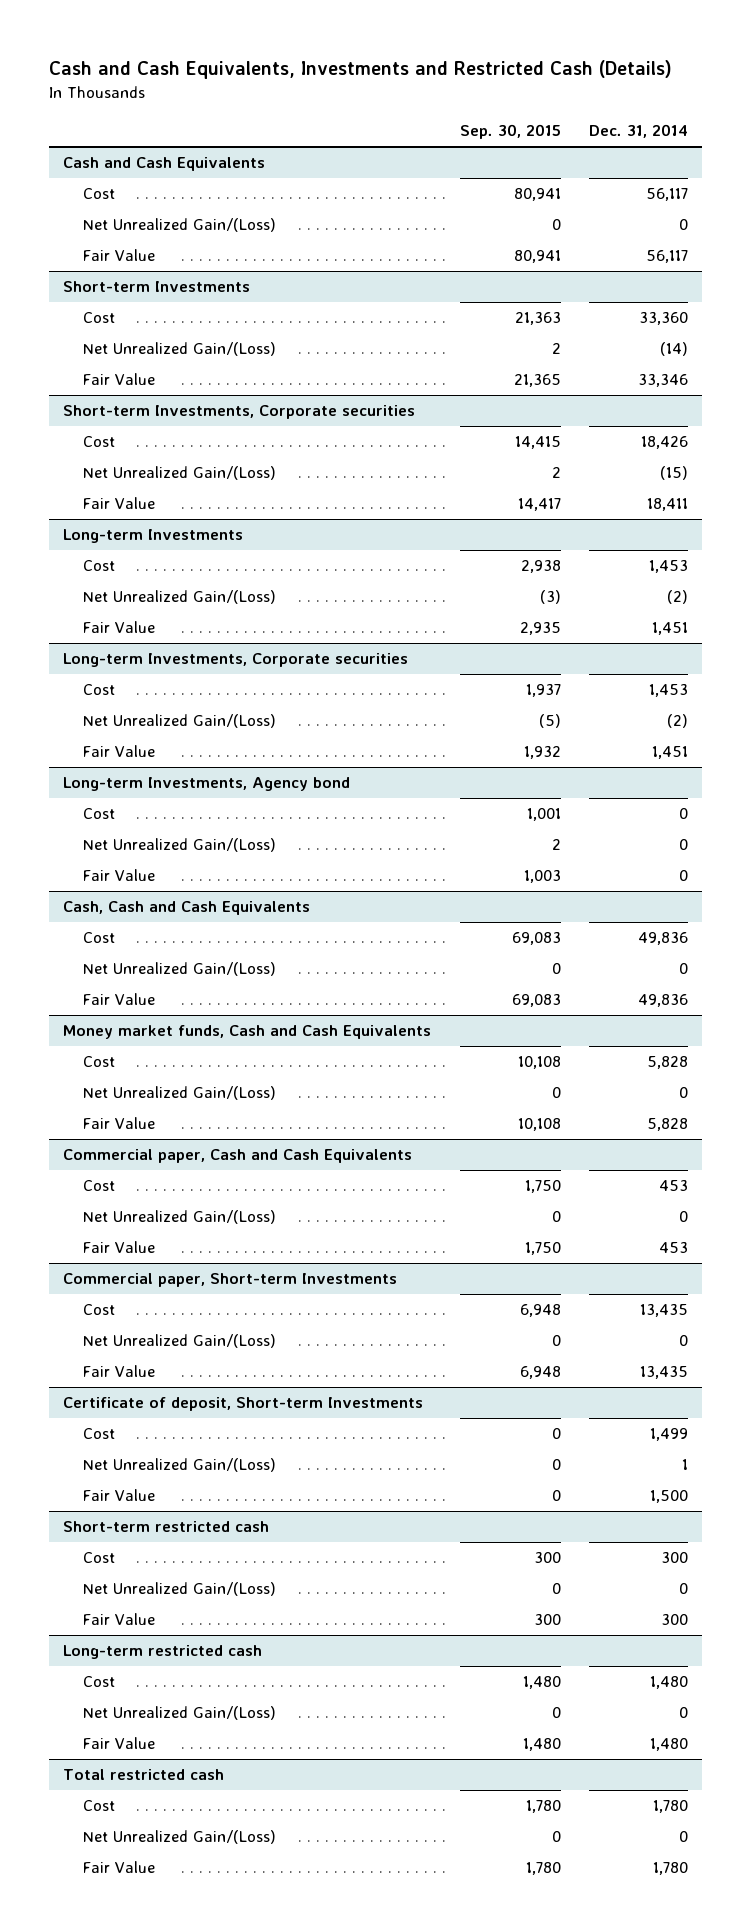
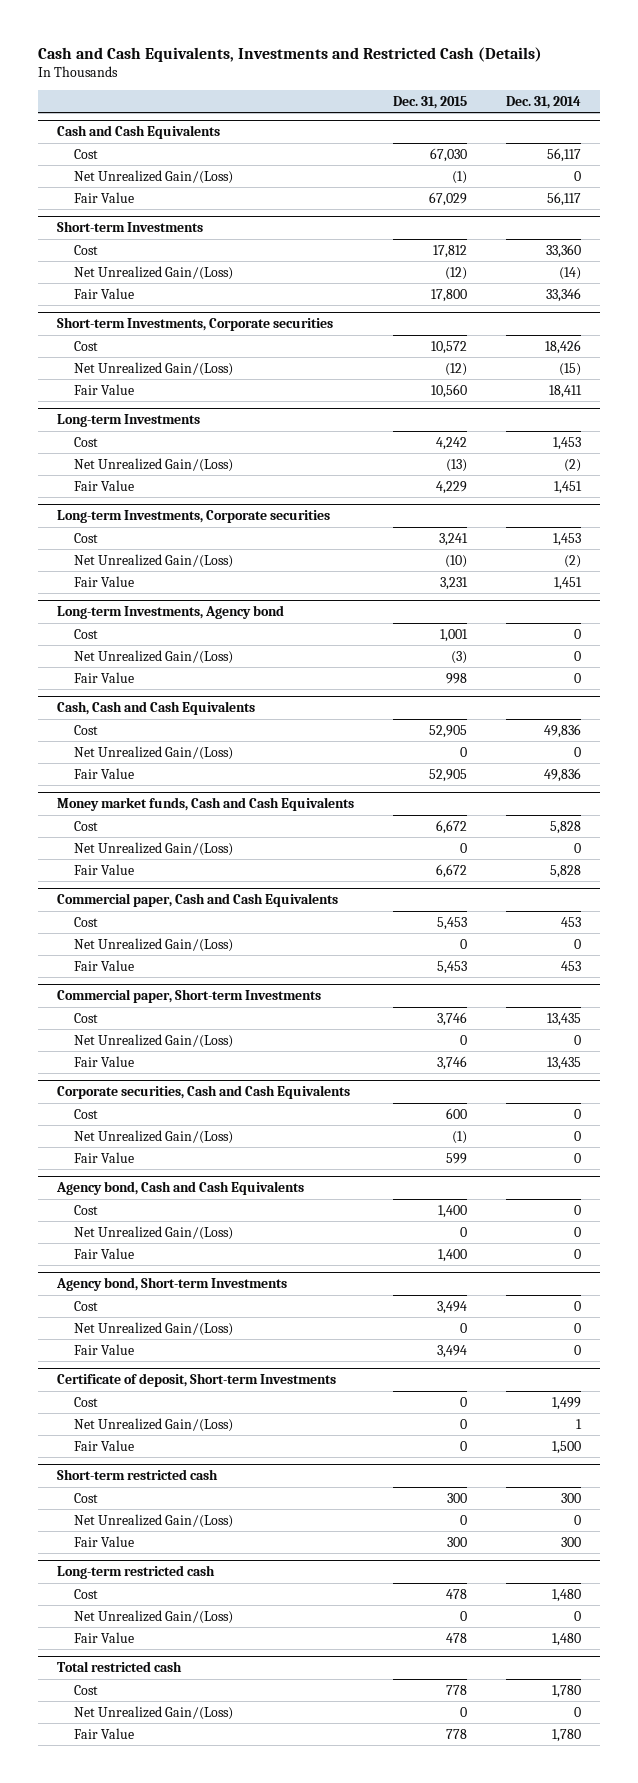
- | Sep. 30, 2015 | Dec. 31, 2014
+ | Dec. 31, 2015 | Dec. 31, 2014
+ Corporate securities, Cash and Cash Equivalents
+ Cost | 600 | 0
+ Net Unrealized Gain/(Loss) | (1) | 0
+ Fair Value | 599 | 0
+ Agency bond, Cash and Cash Equivalents
+ Cost | 1,400 | 0
+ Net Unrealized Gain/(Loss) | 0 | 0
+ Fair Value | 1,400 | 0
+ Agency bond, Short-term Investments
+ Cost | 3,494 | 0
+ Net Unrealized Gain/(Loss) | 0 | 0
+ Fair Value | 3,494 | 0

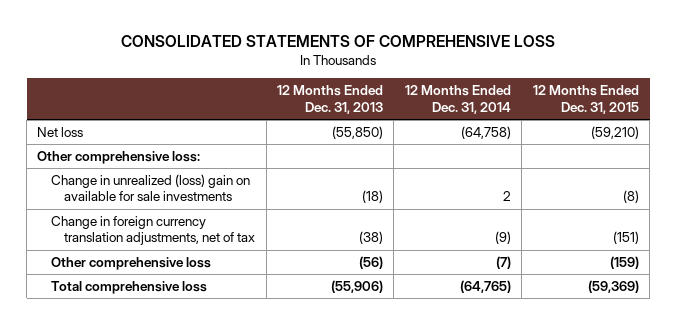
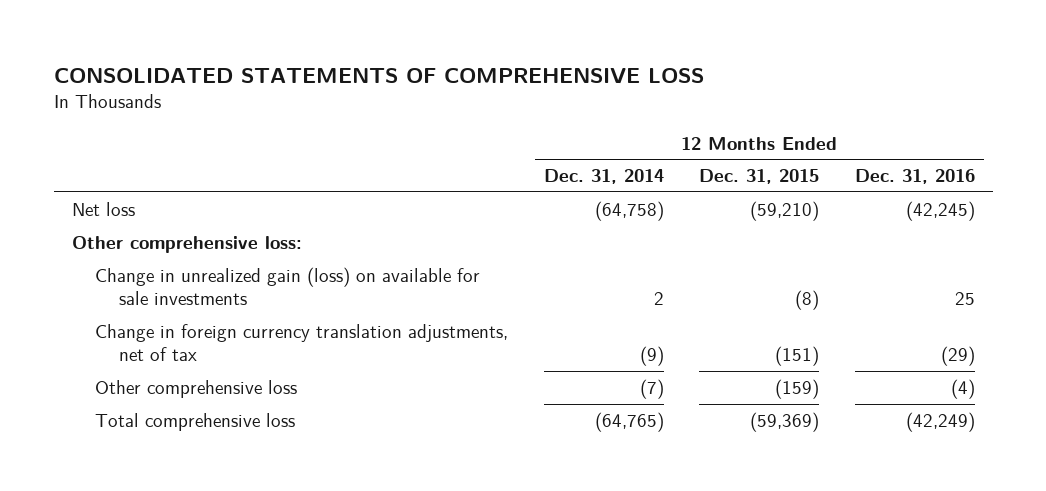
- | 12 Months Ended Dec. 31, 2013 | 12 Months Ended Dec. 31, 2014 | 12 Months Ended Dec. 31, 2015
+ | 12 Months Ended Dec. 31, 2014 | 12 Months Ended Dec. 31, 2015 | 12 Months Ended Dec. 31, 2016
- Change in unrealized (loss) gain on available for sale investments | (18) | 2 | (8)
+ Change in unrealized gain (loss) on available for sale investments | 2 | (8) | 25

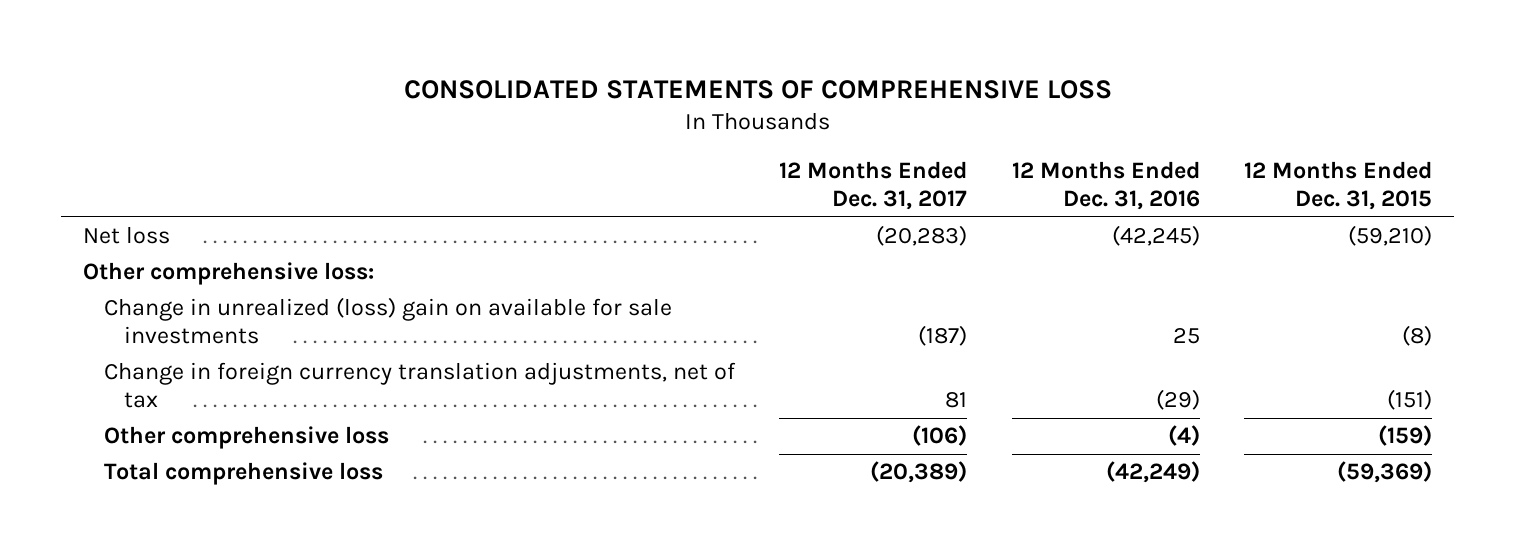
- | 12 Months Ended Dec. 31, 2014 | 12 Months Ended Dec. 31, 2015 | 12 Months Ended Dec. 31, 2016
+ | 12 Months Ended Dec. 31, 2017 | 12 Months Ended Dec. 31, 2016 | 12 Months Ended Dec. 31, 2015
- Change in unrealized gain (loss) on available for sale investments | 2 | (8) | 25
+ Change in unrealized (loss) gain on available for sale investments | (187) | 25 | (8)

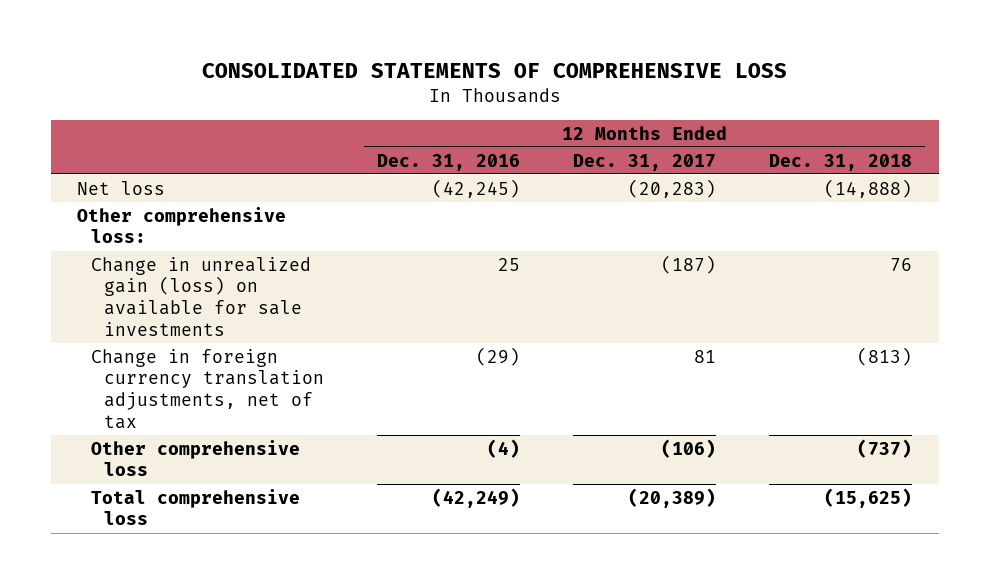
- | 12 Months Ended Dec. 31, 2017 | 12 Months Ended Dec. 31, 2016 | 12 Months Ended Dec. 31, 2015
+ | 12 Months Ended Dec. 31, 2016 | 12 Months Ended Dec. 31, 2017 | 12 Months Ended Dec. 31, 2018
- Change in unrealized (loss) gain on available for sale investments | (187) | 25 | (8)
+ Change in unrealized gain (loss) on available for sale investments | 25 | (187) | 76

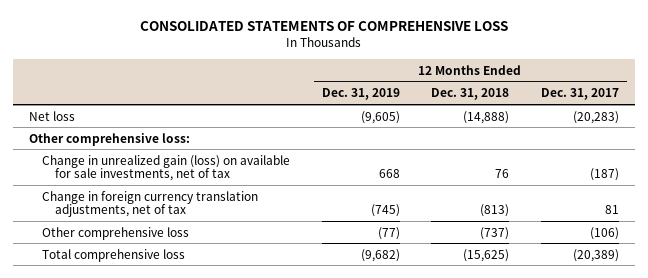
- | 12 Months Ended Dec. 31, 2016 | 12 Months Ended Dec. 31, 2017 | 12 Months Ended Dec. 31, 2018
+ | 12 Months Ended Dec. 31, 2019 | 12 Months Ended Dec. 31, 2018 | 12 Months Ended Dec. 31, 2017
- Change in unrealized gain (loss) on available for sale investments | 25 | (187) | 76
+ Change in unrealized gain (loss) on available for sale investments, net of tax | 668 | 76 | (187)

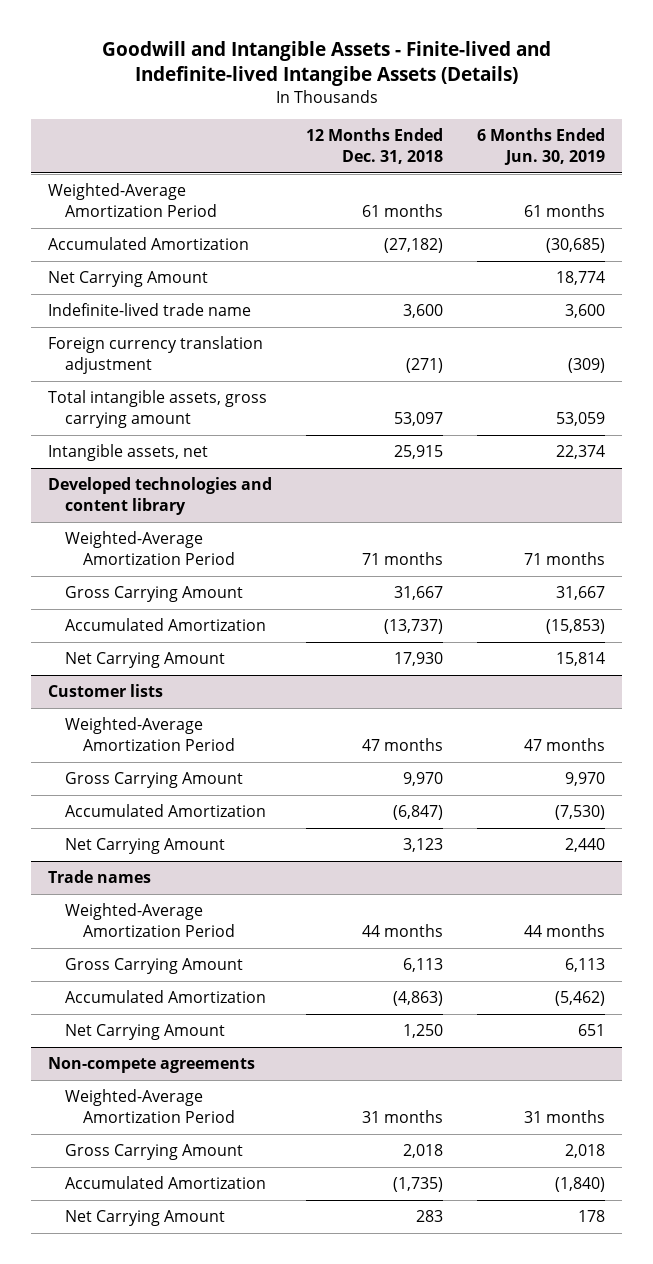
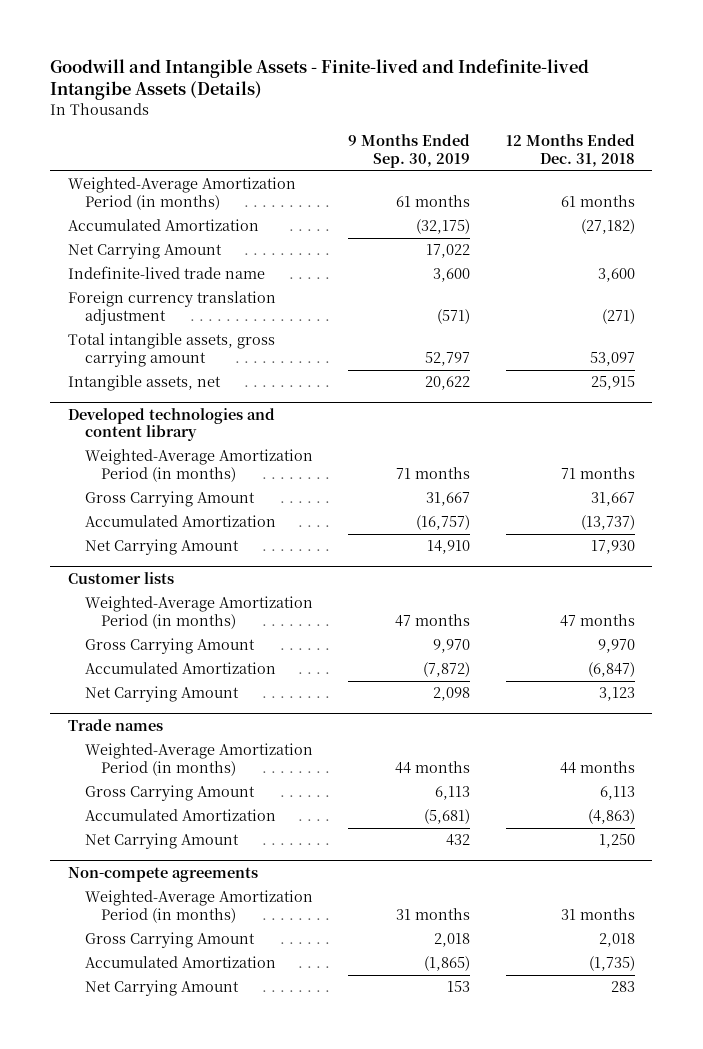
- | 12 Months Ended Dec. 31, 2018 | 6 Months Ended Jun. 30, 2019
+ | 9 Months Ended Sep. 30, 2019 | 12 Months Ended Dec. 31, 2018
- Weighted-Average Amortization Period | 61 months | 61 months
+ Weighted-Average Amortization Period (in months) | 61 months | 61 months
@ Developed technologies and content library
- Weighted-Average Amortization Period | 71 months | 71 months
+ Weighted-Average Amortization Period (in months) | 71 months | 71 months
@ Customer lists
- Weighted-Average Amortization Period | 47 months | 47 months
+ Weighted-Average Amortization Period (in months) | 47 months | 47 months
@ Trade names
- Weighted-Average Amortization Period | 44 months | 44 months
+ Weighted-Average Amortization Period (in months) | 44 months | 44 months
@ Non-compete agreements
- Weighted-Average Amortization Period | 31 months | 31 months
+ Weighted-Average Amortization Period (in months) | 31 months | 31 months

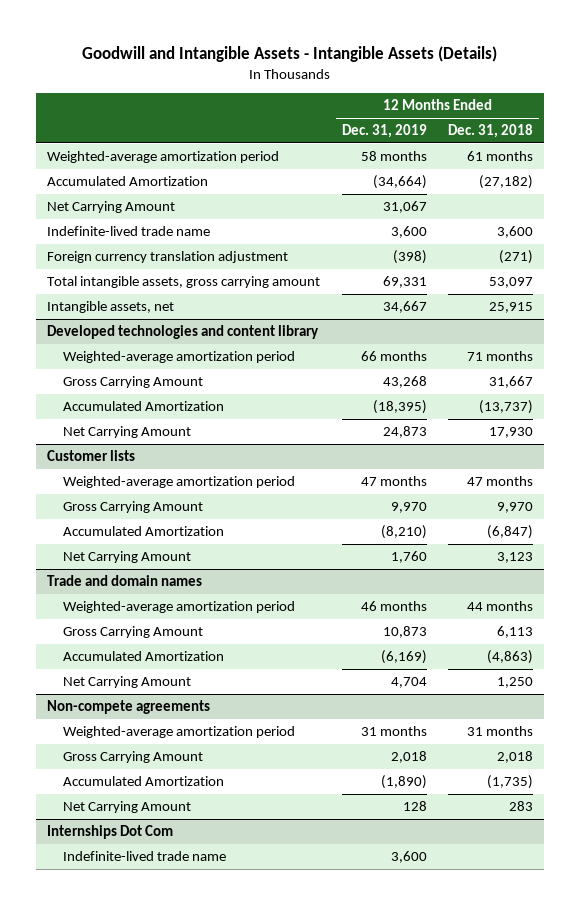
- Goodwill and Intangible Assets - Finite-lived and Indefinite-lived Intangibe Assets (Details)
+ Goodwill and Intangible Assets - Intangible Assets (Details)
- | 9 Months Ended Sep. 30, 2019 | 12 Months Ended Dec. 31, 2018
+ | 12 Months Ended Dec. 31, 2019 | 12 Months Ended Dec. 31, 2018
- Weighted-Average Amortization Period (in months) | 61 months | 61 months
+ Weighted-average amortization period | 58 months | 61 months
@ Developed technologies and content library
- Weighted-Average Amortization Period (in months) | 71 months | 71 months
+ Weighted-average amortization period | 66 months | 71 months
@ Customer lists
- Weighted-Average Amortization Period (in months) | 47 months | 47 months
+ Weighted-average amortization period | 47 months | 47 months
- Trade names
- Weighted-Average Amortization Period (in months) | 44 months | 44 months
+ Trade and domain names
+ Weighted-average amortization period | 46 months | 44 months
@ Non-compete agreements
- Weighted-Average Amortization Period (in months) | 31 months | 31 months
+ Weighted-average amortization period | 31 months | 31 months
+ Internships Dot Com
+ Indefinite-lived trade name | 3,600 |

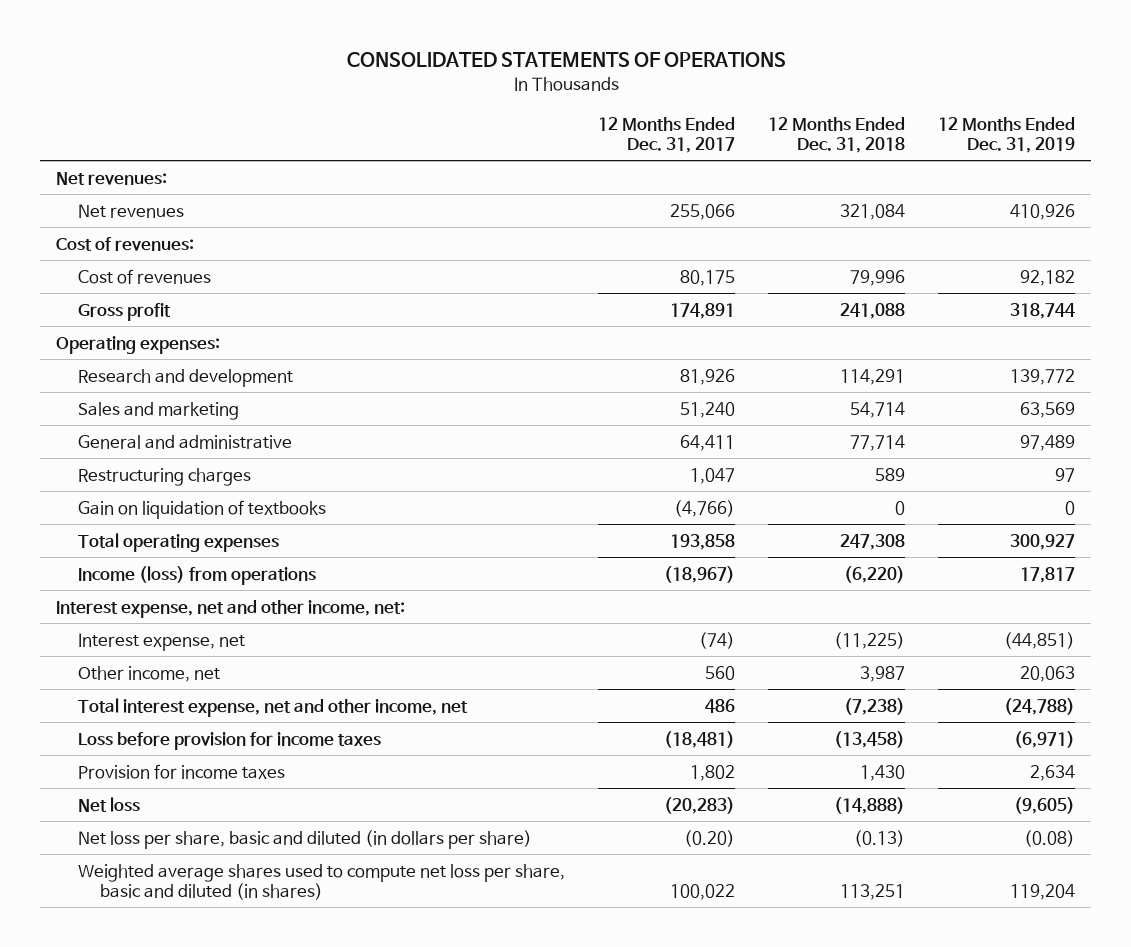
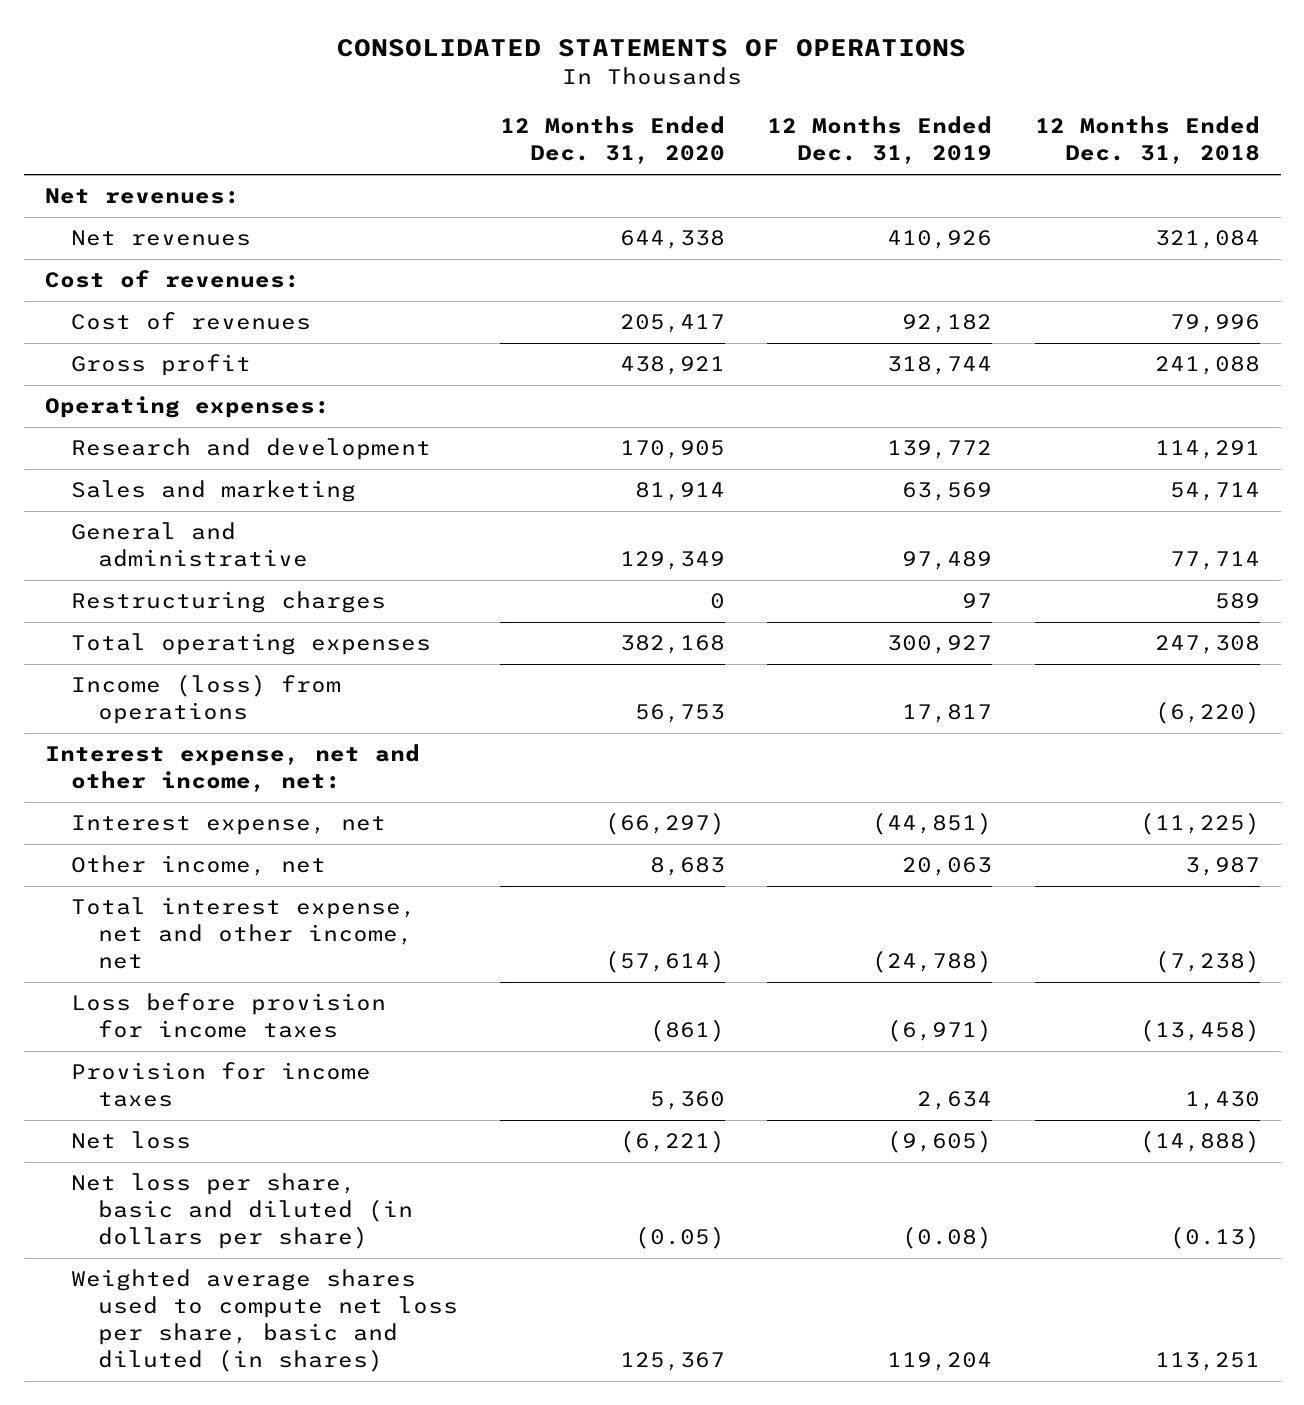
- | 12 Months Ended Dec. 31, 2017 | 12 Months Ended Dec. 31, 2018 | 12 Months Ended Dec. 31, 2019
+ | 12 Months Ended Dec. 31, 2020 | 12 Months Ended Dec. 31, 2019 | 12 Months Ended Dec. 31, 2018
- Gain on liquidation of textbooks | (4,766) | 0 | 0

